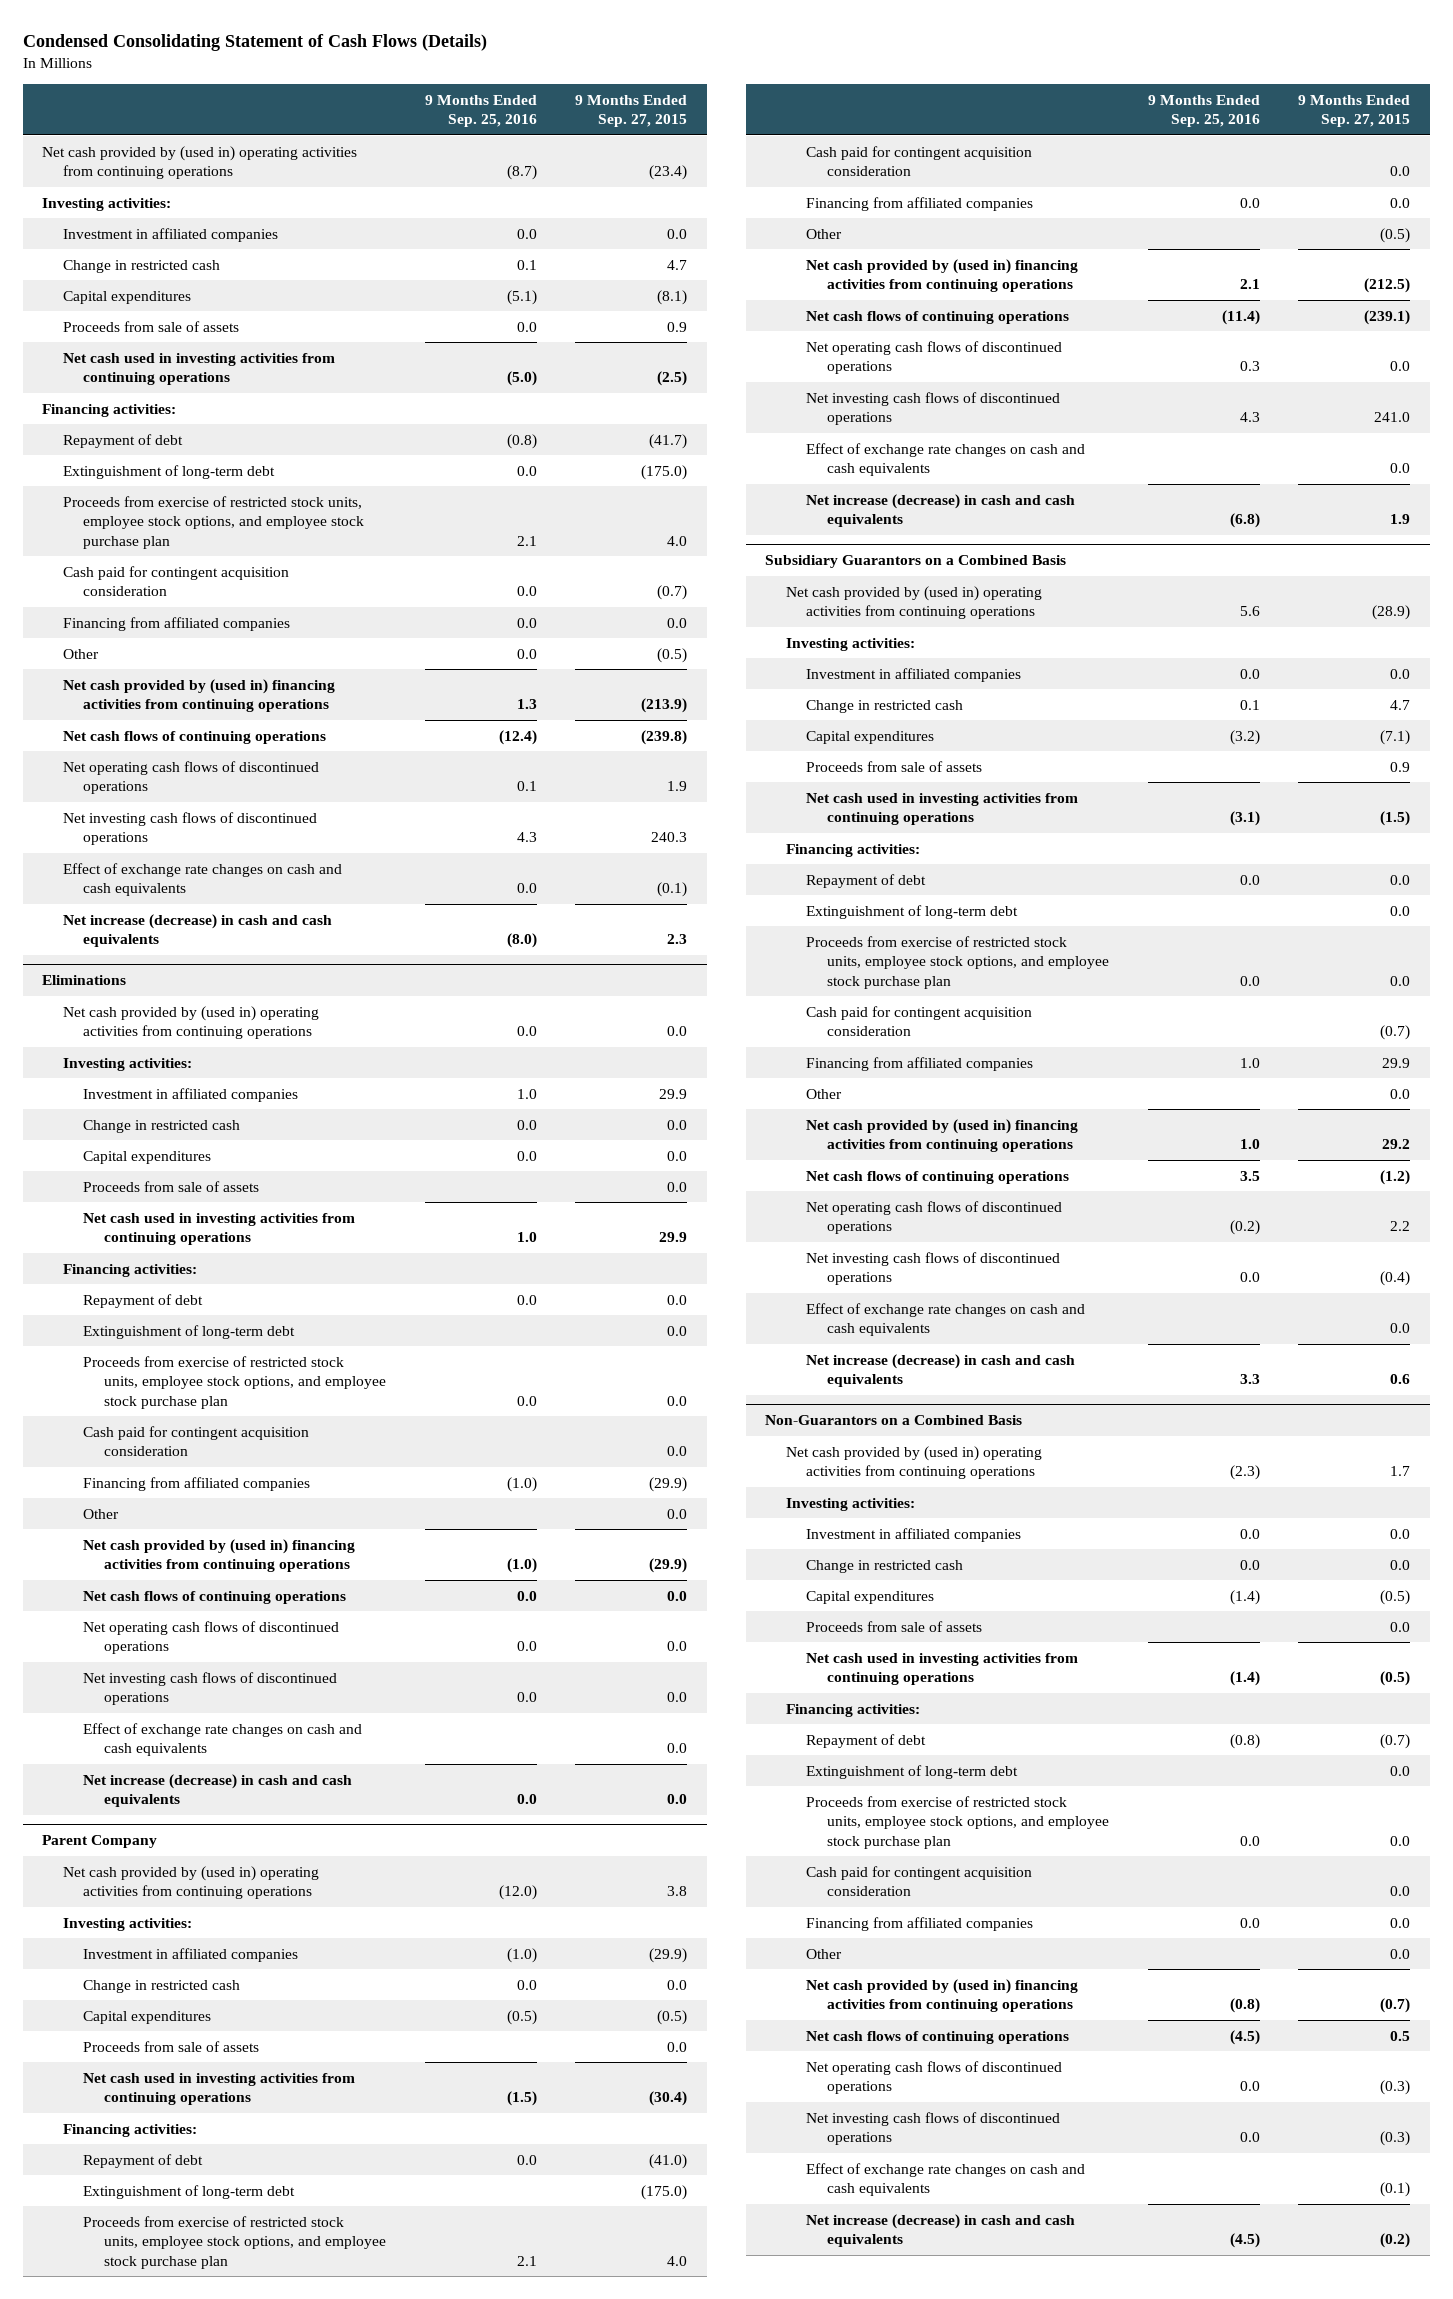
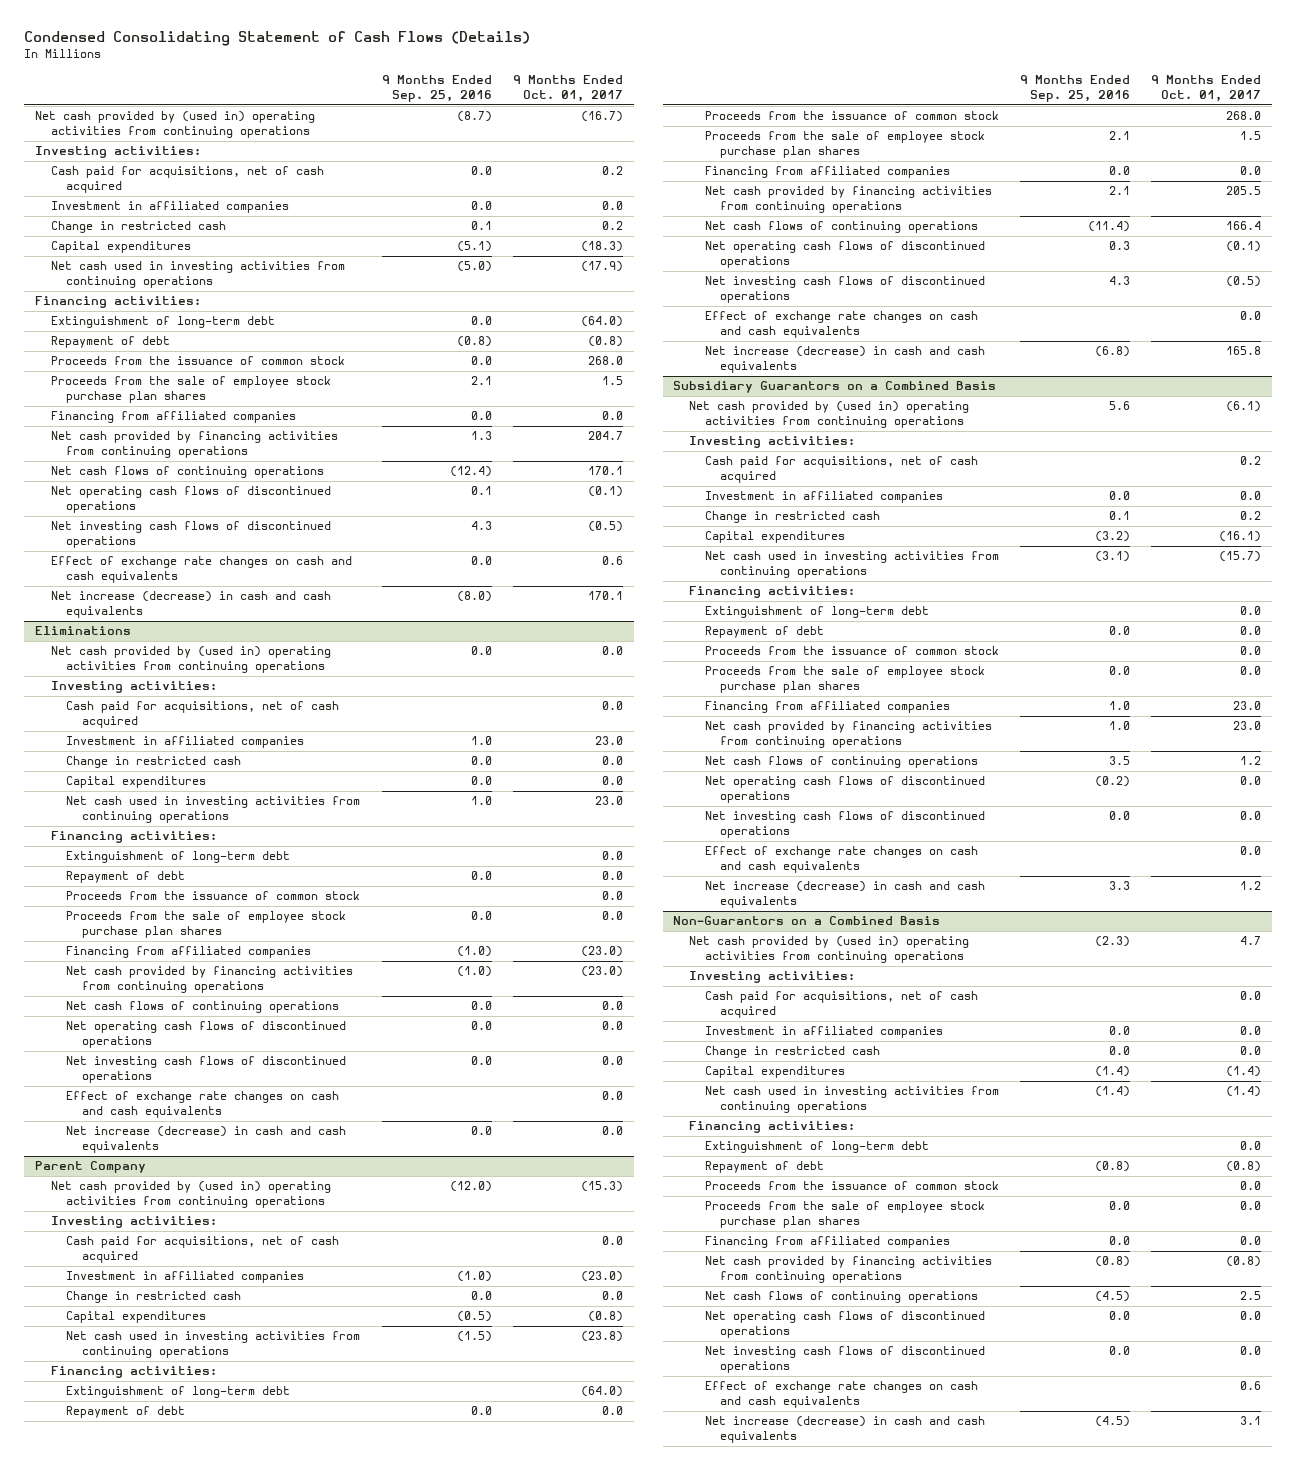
- | 9 Months Ended Sep. 25, 2016 | 9 Months Ended Sep. 27, 2015
+ | 9 Months Ended Sep. 25, 2016 | 9 Months Ended Oct. 01, 2017
+ Cash paid for acquisitions, net of cash acquired | 0.0 | 0.2
- Proceeds from sale of assets | 0.0 | 0.9
- Proceeds from exercise of restricted stock units, employee stock options, and employee stock purchase plan | 2.1 | 4.0
- Cash paid for contingent acquisition consideration | 0.0 | (0.7)
moved down: Repayment of debt | (0.8) | (0.8)
+ Proceeds from the issuance of common stock | 0.0 | 268.0
+ Proceeds from the sale of employee stock purchase plan shares | 2.1 | 1.5
- Other | 0.0 | (0.5)
- Net cash provided by (used in) financing activities from continuing operations | 1.3 | (213.9)
+ Net cash provided by financing activities from continuing operations | 1.3 | 204.7
@ Eliminations
+ Cash paid for acquisitions, net of cash acquired | | 0.0
- Proceeds from sale of assets | | 0.0
- Proceeds from exercise of restricted stock units, employee stock options, and employee stock purchase plan | 0.0 | 0.0
- Cash paid for contingent acquisition consideration | | 0.0
moved down: Repayment of debt | 0.0 | 0.0
+ Proceeds from the issuance of common stock | | 0.0
+ Proceeds from the sale of employee stock purchase plan shares | 0.0 | 0.0
- Other | | 0.0
- Net cash provided by (used in) financing activities from continuing operations | (1.0) | (29.9)
+ Net cash provided by financing activities from continuing operations | (1.0) | (23.0)
@ Parent Company
+ Cash paid for acquisitions, net of cash acquired | | 0.0
- Proceeds from sale of assets | | 0.0
- Proceeds from exercise of restricted stock units, employee stock options, and employee stock purchase plan | 2.1 | 4.0
- Cash paid for contingent acquisition consideration | | 0.0
moved down: Repayment of debt | 0.0 | 0.0
+ Proceeds from the issuance of common stock | | 268.0
+ Proceeds from the sale of employee stock purchase plan shares | 2.1 | 1.5
- Other | | (0.5)
- Net cash provided by (used in) financing activities from continuing operations | 2.1 | (212.5)
+ Net cash provided by financing activities from continuing operations | 2.1 | 205.5
@ Subsidiary Guarantors on a Combined Basis
+ Cash paid for acquisitions, net of cash acquired | | 0.2
- Proceeds from sale of assets | | 0.9
- Proceeds from exercise of restricted stock units, employee stock options, and employee stock purchase plan | 0.0 | 0.0
- Cash paid for contingent acquisition consideration | | (0.7)
moved down: Repayment of debt | 0.0 | 0.0
+ Proceeds from the issuance of common stock | | 0.0
+ Proceeds from the sale of employee stock purchase plan shares | 0.0 | 0.0
- Other | | 0.0
- Net cash provided by (used in) financing activities from continuing operations | 1.0 | 29.2
+ Net cash provided by financing activities from continuing operations | 1.0 | 23.0
@ Non-Guarantors on a Combined Basis
+ Cash paid for acquisitions, net of cash acquired | | 0.0
- Proceeds from sale of assets | | 0.0
- Proceeds from exercise of restricted stock units, employee stock options, and employee stock purchase plan | 0.0 | 0.0
- Cash paid for contingent acquisition consideration | | 0.0
moved down: Repayment of debt | (0.8) | (0.8)
+ Proceeds from the issuance of common stock | | 0.0
+ Proceeds from the sale of employee stock purchase plan shares | 0.0 | 0.0
- Other | | 0.0
- Net cash provided by (used in) financing activities from continuing operations | (0.8) | (0.7)
+ Net cash provided by financing activities from continuing operations | (0.8) | (0.8)

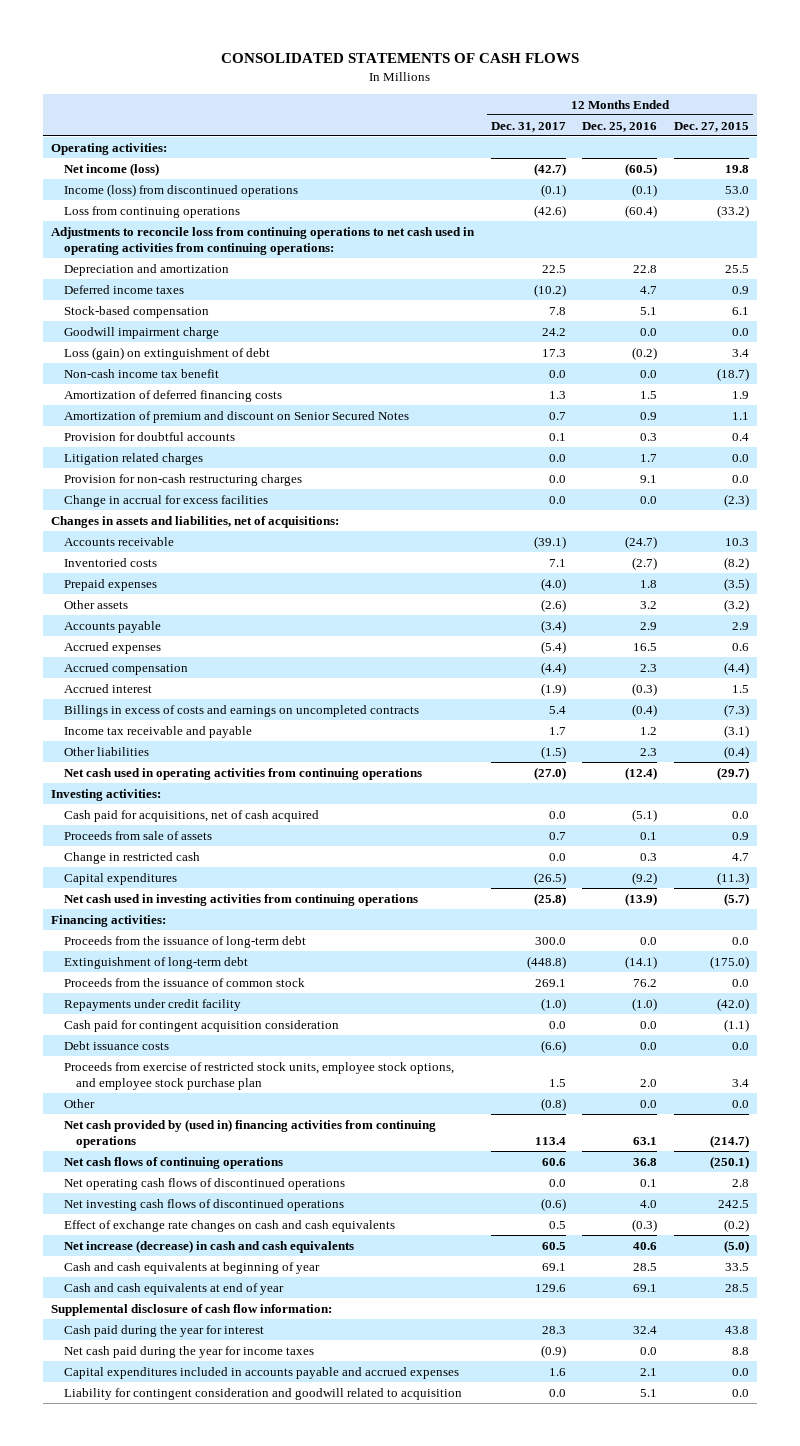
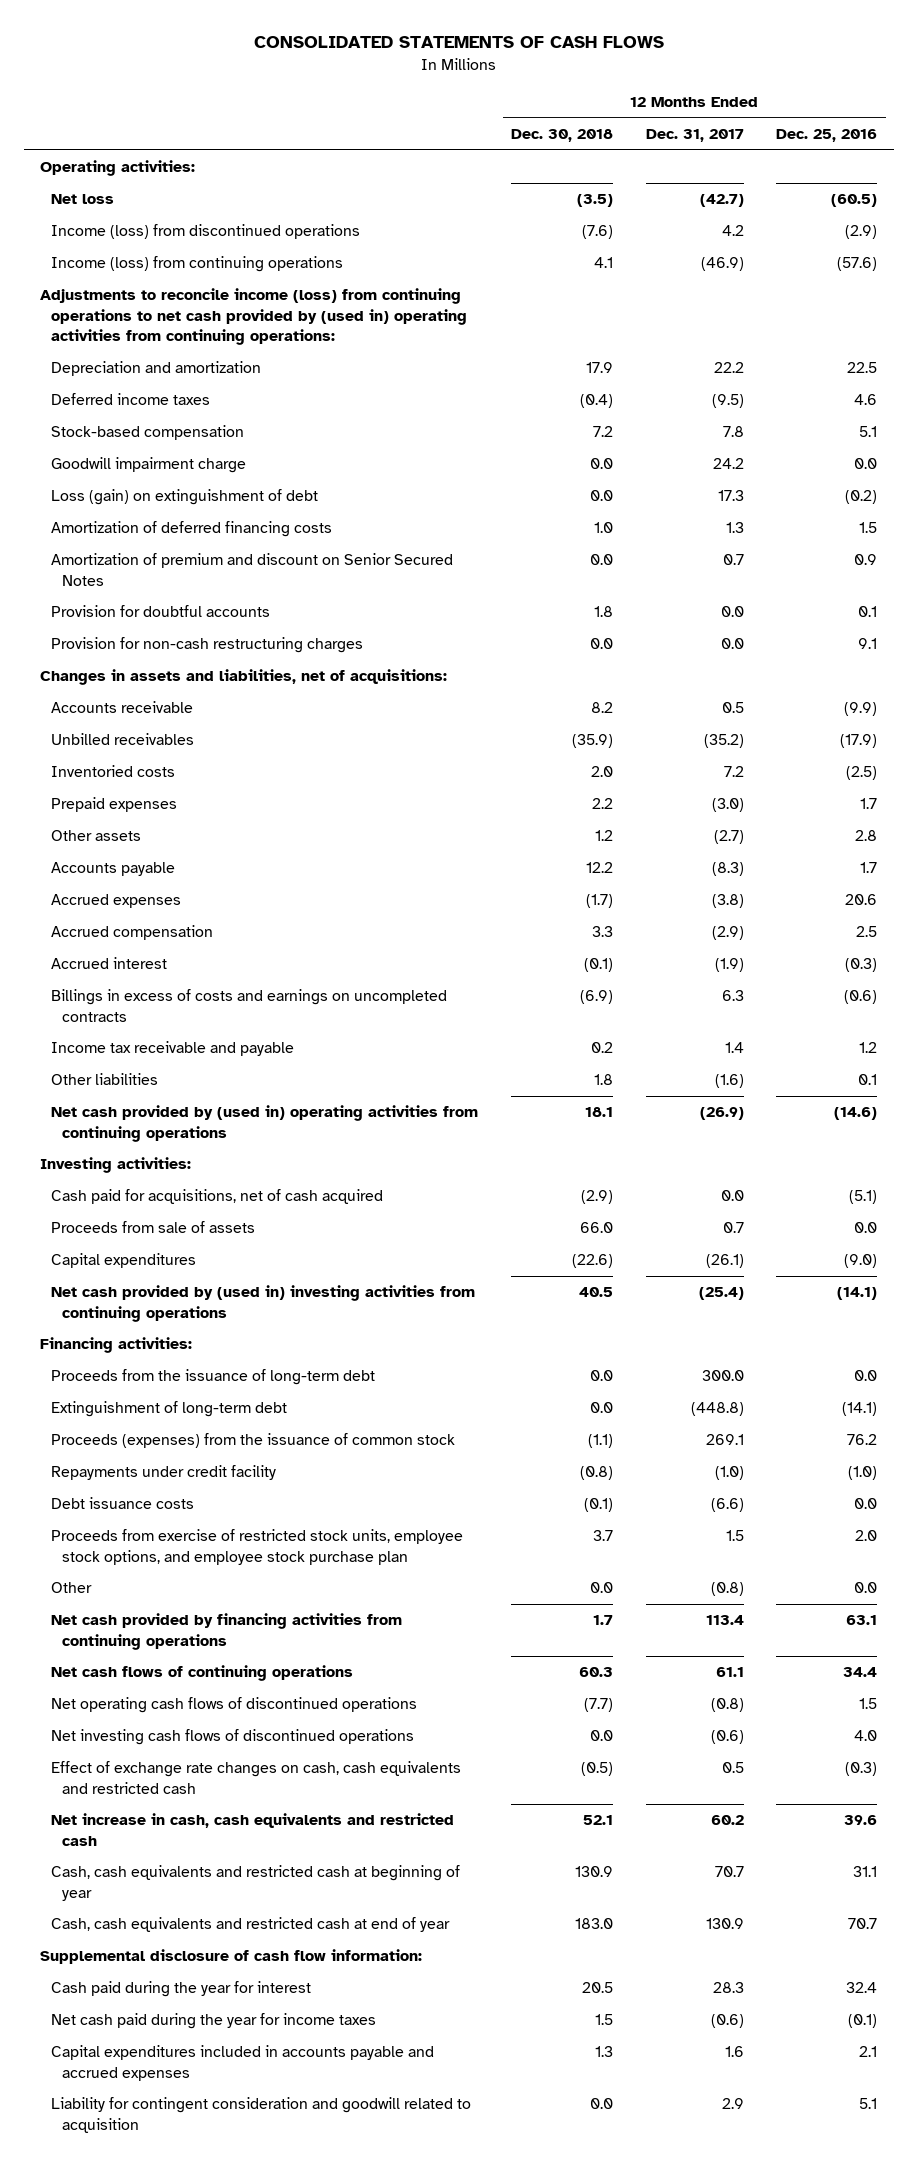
- | 12 Months Ended Dec. 31, 2017 | 12 Months Ended Dec. 25, 2016 | 12 Months Ended Dec. 27, 2015
+ | 12 Months Ended Dec. 30, 2018 | 12 Months Ended Dec. 31, 2017 | 12 Months Ended Dec. 25, 2016
- Net income (loss) | (42.7) | (60.5) | 19.8
- Income (loss) from discontinued operations | (0.1) | (0.1) | 53.0
- Loss from continuing operations | (42.6) | (60.4) | (33.2)
- Adjustments to reconcile loss from continuing operations to net cash used in operating activities from continuing operations:
- Depreciation and amortization | 22.5 | 22.8 | 25.5
- Deferred income taxes | (10.2) | 4.7 | 0.9
+ Net loss | (3.5) | (42.7) | (60.5)
+ Income (loss) from discontinued operations | (7.6) | 4.2 | (2.9)
+ Income (loss) from continuing operations | 4.1 | (46.9) | (57.6)
+ Adjustments to reconcile income (loss) from continuing operations to net cash provided by (used in) operating activities from continuing operations:
+ Depreciation and amortization | 17.9 | 22.2 | 22.5
+ Deferred income taxes | (0.4) | (9.5) | 4.6
- Non-cash income tax benefit | 0.0 | 0.0 | (18.7)
- Provision for doubtful accounts | 0.1 | 0.3 | 0.4
- Litigation related charges | 0.0 | 1.7 | 0.0
+ Provision for doubtful accounts | 1.8 | 0.0 | 0.1
- Change in accrual for excess facilities | 0.0 | 0.0 | (2.3)
- Accounts receivable | (39.1) | (24.7) | 10.3
- Inventoried costs | 7.1 | (2.7) | (8.2)
- Prepaid expenses | (4.0) | 1.8 | (3.5)
- Other assets | (2.6) | 3.2 | (3.2)
- Accounts payable | (3.4) | 2.9 | 2.9
- Accrued expenses | (5.4) | 16.5 | 0.6
- Accrued compensation | (4.4) | 2.3 | (4.4)
+ Accounts receivable | 8.2 | 0.5 | (9.9)
+ Unbilled receivables | (35.9) | (35.2) | (17.9)
+ Inventoried costs | 2.0 | 7.2 | (2.5)
+ Prepaid expenses | 2.2 | (3.0) | 1.7
+ Other assets | 1.2 | (2.7) | 2.8
+ Accounts payable | 12.2 | (8.3) | 1.7
+ Accrued expenses | (1.7) | (3.8) | 20.6
+ Accrued compensation | 3.3 | (2.9) | 2.5
- Billings in excess of costs and earnings on uncompleted contracts | 5.4 | (0.4) | (7.3)
- Income tax receivable and payable | 1.7 | 1.2 | (3.1)
- Other liabilities | (1.5) | 2.3 | (0.4)
- Net cash used in operating activities from continuing operations | (27.0) | (12.4) | (29.7)
+ Billings in excess of costs and earnings on uncompleted contracts | (6.9) | 6.3 | (0.6)
+ Income tax receivable and payable | 0.2 | 1.4 | 1.2
+ Other liabilities | 1.8 | (1.6) | 0.1
+ Net cash provided by (used in) operating activities from continuing operations | 18.1 | (26.9) | (14.6)
- Proceeds from sale of assets | 0.7 | 0.1 | 0.9
- Change in restricted cash | 0.0 | 0.3 | 4.7
- Capital expenditures | (26.5) | (9.2) | (11.3)
- Net cash used in investing activities from continuing operations | (25.8) | (13.9) | (5.7)
+ Proceeds from sale of assets | 66.0 | 0.7 | 0.0
+ Capital expenditures | (22.6) | (26.1) | (9.0)
+ Net cash provided by (used in) investing activities from continuing operations | 40.5 | (25.4) | (14.1)
- Proceeds from the issuance of common stock | 269.1 | 76.2 | 0.0
+ Proceeds (expenses) from the issuance of common stock | (1.1) | 269.1 | 76.2
- Cash paid for contingent acquisition consideration | 0.0 | 0.0 | (1.1)
- Net cash provided by (used in) financing activities from continuing operations | 113.4 | 63.1 | (214.7)
- Net cash flows of continuing operations | 60.6 | 36.8 | (250.1)
- Net operating cash flows of discontinued operations | 0.0 | 0.1 | 2.8
+ Net cash provided by financing activities from continuing operations | 1.7 | 113.4 | 63.1
+ Net cash flows of continuing operations | 60.3 | 61.1 | 34.4
+ Net operating cash flows of discontinued operations | (7.7) | (0.8) | 1.5
- Effect of exchange rate changes on cash and cash equivalents | 0.5 | (0.3) | (0.2)
- Net increase (decrease) in cash and cash equivalents | 60.5 | 40.6 | (5.0)
- Cash and cash equivalents at beginning of year | 69.1 | 28.5 | 33.5
- Cash and cash equivalents at end of year | 129.6 | 69.1 | 28.5
+ Effect of exchange rate changes on cash, cash equivalents and restricted cash | (0.5) | 0.5 | (0.3)
+ Net increase in cash, cash equivalents and restricted cash | 52.1 | 60.2 | 39.6
+ Cash, cash equivalents and restricted cash at beginning of year | 130.9 | 70.7 | 31.1
+ Cash, cash equivalents and restricted cash at end of year | 183.0 | 130.9 | 70.7
- Net cash paid during the year for income taxes | (0.9) | 0.0 | 8.8
+ Net cash paid during the year for income taxes | 1.5 | (0.6) | (0.1)
- Liability for contingent consideration and goodwill related to acquisition | 0.0 | 5.1 | 0.0
+ Liability for contingent consideration and goodwill related to acquisition | 0.0 | 2.9 | 5.1

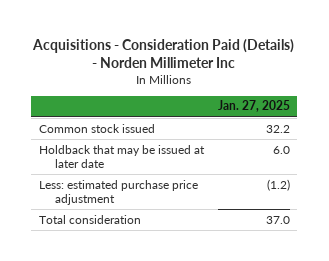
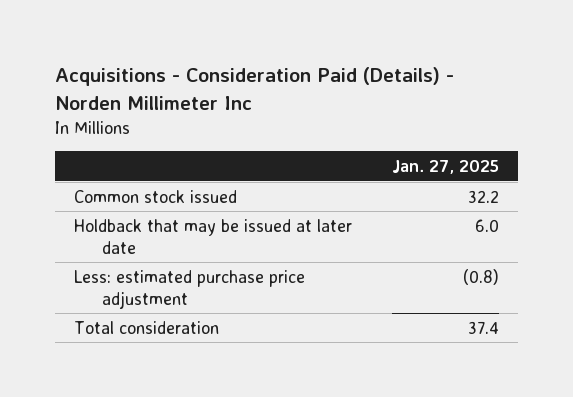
- Less: estimated purchase price adjustment | (1.2)
- Total consideration | 37.0
+ Less: estimated purchase price adjustment | (0.8)
+ Total consideration | 37.4

